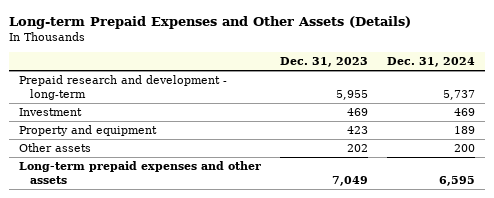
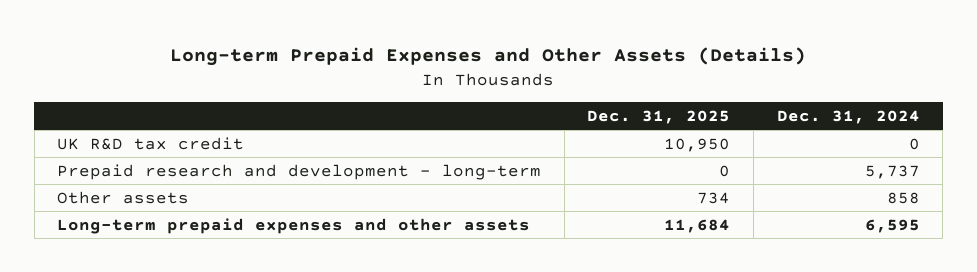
- | Dec. 31, 2023 | Dec. 31, 2024
+ | Dec. 31, 2025 | Dec. 31, 2024
+ UK R&D tax credit | 10,950 | 0
- Investment | 469 | 469
- Property and equipment | 423 | 189
- Other assets | 202 | 200
+ Other assets | 734 | 858

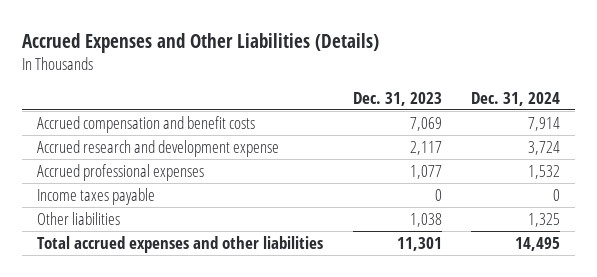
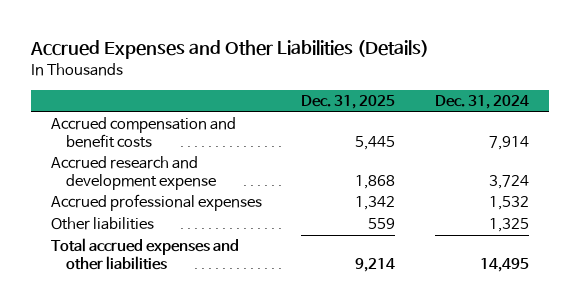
- | Dec. 31, 2023 | Dec. 31, 2024
+ | Dec. 31, 2025 | Dec. 31, 2024
- Income taxes payable | 0 | 0

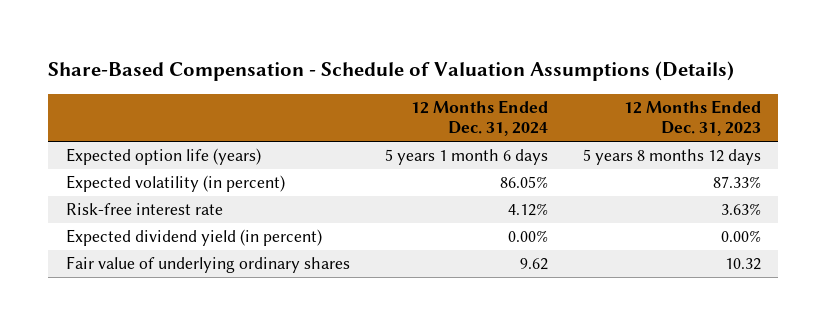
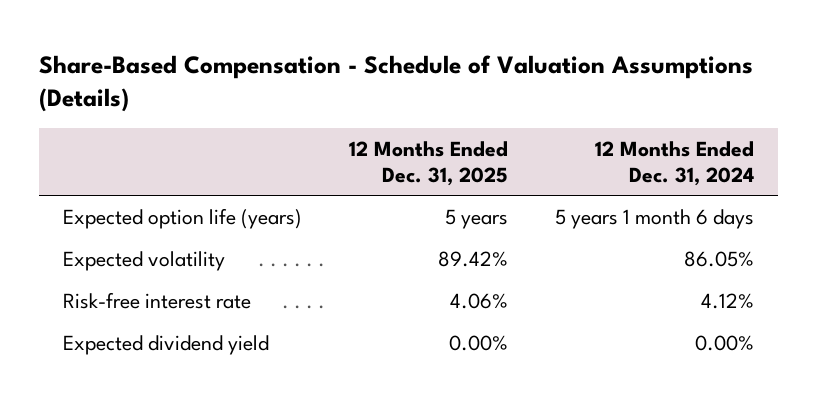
- | 12 Months Ended Dec. 31, 2024 | 12 Months Ended Dec. 31, 2023
+ | 12 Months Ended Dec. 31, 2025 | 12 Months Ended Dec. 31, 2024
- Expected volatility (in percent) | 86.05% | 87.33%
+ Expected volatility | 89.42% | 86.05%
- Expected dividend yield (in percent) | 0.00% | 0.00%
- Fair value of underlying ordinary shares | 9.62 | 10.32
+ Expected dividend yield | 0.00% | 0.00%

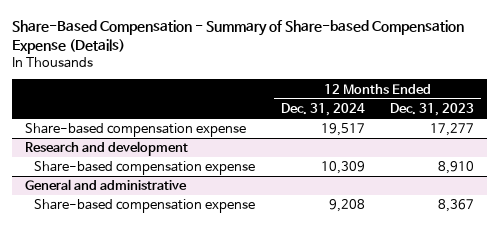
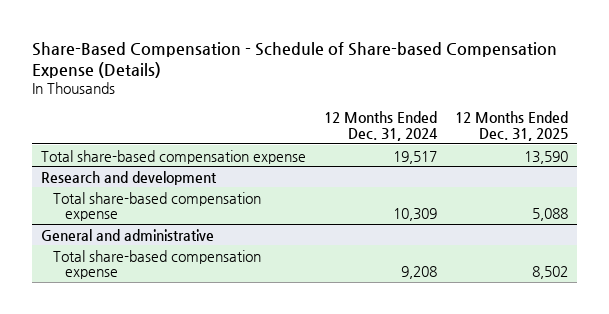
- Share-Based Compensation - Summary of Share-based Compensation Expense (Details)
+ Share-Based Compensation - Schedule of Share-based Compensation Expense (Details)
- | 12 Months Ended Dec. 31, 2024 | 12 Months Ended Dec. 31, 2023
+ | 12 Months Ended Dec. 31, 2024 | 12 Months Ended Dec. 31, 2025
- Share-based compensation expense | 19,517 | 17,277
+ Total share-based compensation expense | 19,517 | 13,590
@ Research and development
- Share-based compensation expense | 10,309 | 8,910
+ Total share-based compensation expense | 10,309 | 5,088
@ General and administrative
- Share-based compensation expense | 9,208 | 8,367
+ Total share-based compensation expense | 9,208 | 8,502

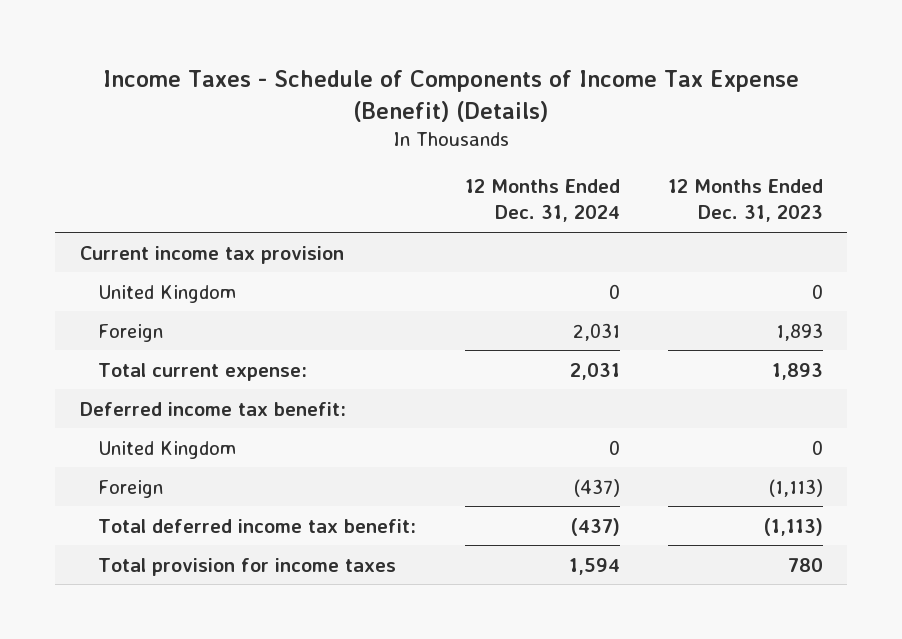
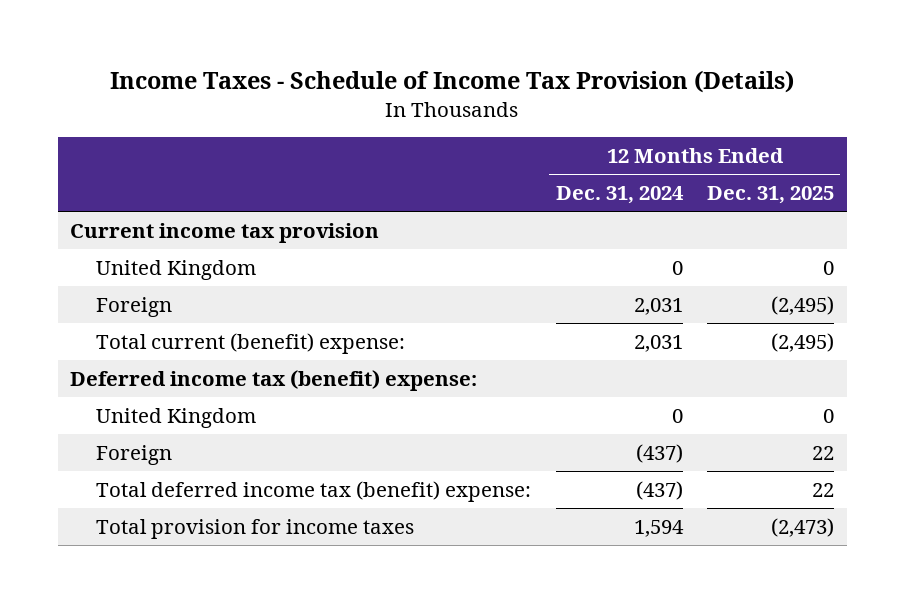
- Income Taxes - Schedule of Components of Income Tax Expense (Benefit) (Details)
+ Income Taxes - Schedule of Income Tax Provision (Details)
- | 12 Months Ended Dec. 31, 2024 | 12 Months Ended Dec. 31, 2023
+ | 12 Months Ended Dec. 31, 2024 | 12 Months Ended Dec. 31, 2025
- Total current expense: | 2,031 | 1,893
- Deferred income tax benefit:
+ Total current (benefit) expense: | 2,031 | (2,495)
+ Deferred income tax (benefit) expense:
- Total deferred income tax benefit: | (437) | (1,113)
+ Total deferred income tax (benefit) expense: | (437) | 22

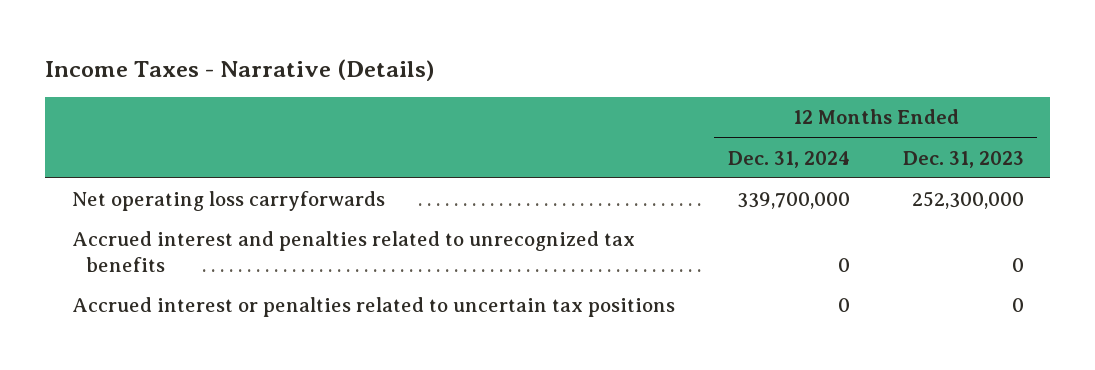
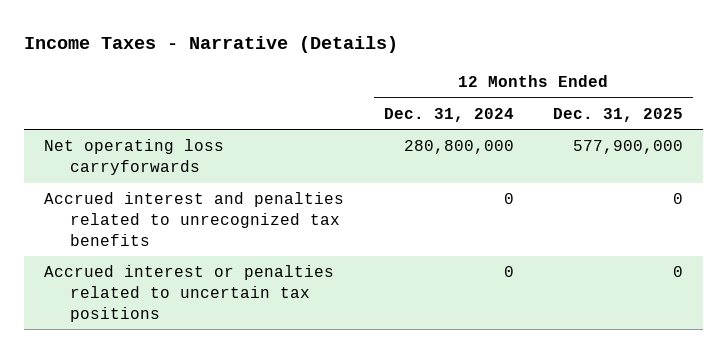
- | 12 Months Ended Dec. 31, 2024 | 12 Months Ended Dec. 31, 2023
+ | 12 Months Ended Dec. 31, 2024 | 12 Months Ended Dec. 31, 2025
- Net operating loss carryforwards | 339,700,000 | 252,300,000
+ Net operating loss carryforwards | 280,800,000 | 577,900,000

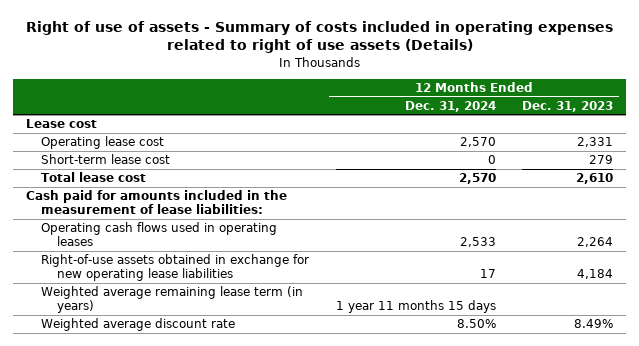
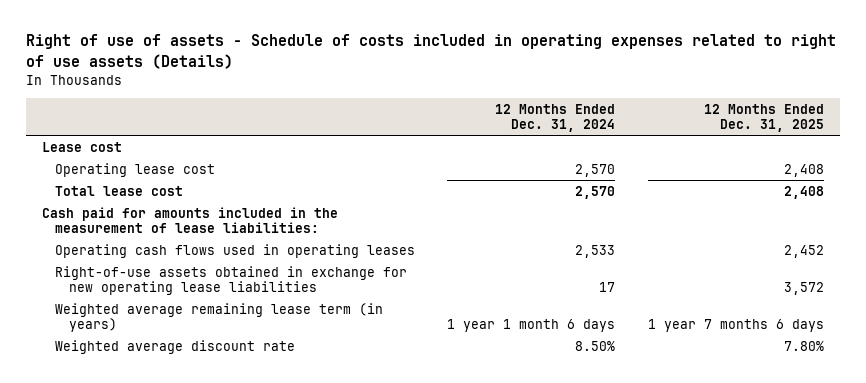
- Right of use of assets - Summary of costs included in operating expenses related to right of use assets (Details)
+ Right of use of assets - Schedule of costs included in operating expenses related to right of use assets (Details)
- | 12 Months Ended Dec. 31, 2024 | 12 Months Ended Dec. 31, 2023
+ | 12 Months Ended Dec. 31, 2024 | 12 Months Ended Dec. 31, 2025
- Short-term lease cost | 0 | 279
- Weighted average remaining lease term (in years) | 1 year 11 months 15 days |
+ Weighted average remaining lease term (in years) | 1 year 1 month 6 days | 1 year 7 months 6 days

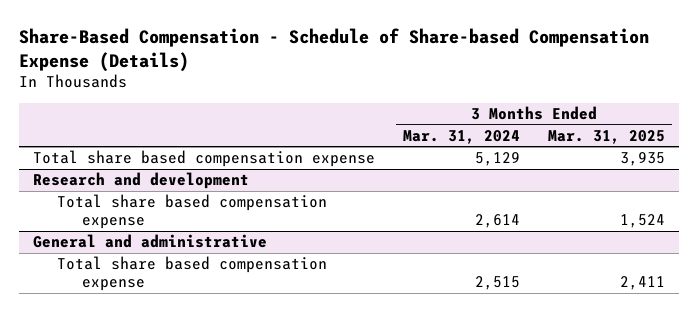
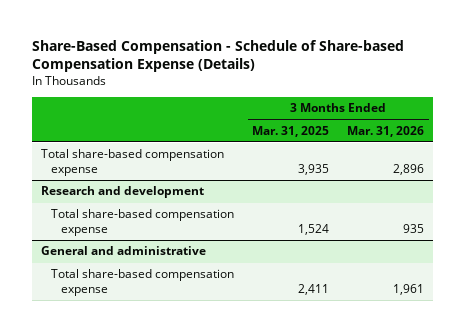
- | 3 Months Ended Mar. 31, 2024 | 3 Months Ended Mar. 31, 2025
+ | 3 Months Ended Mar. 31, 2025 | 3 Months Ended Mar. 31, 2026
- Total share based compensation expense | 5,129 | 3,935
+ Total share-based compensation expense | 3,935 | 2,896
@ Research and development
- Total share based compensation expense | 2,614 | 1,524
+ Total share-based compensation expense | 1,524 | 935
@ General and administrative
- Total share based compensation expense | 2,515 | 2,411
+ Total share-based compensation expense | 2,411 | 1,961

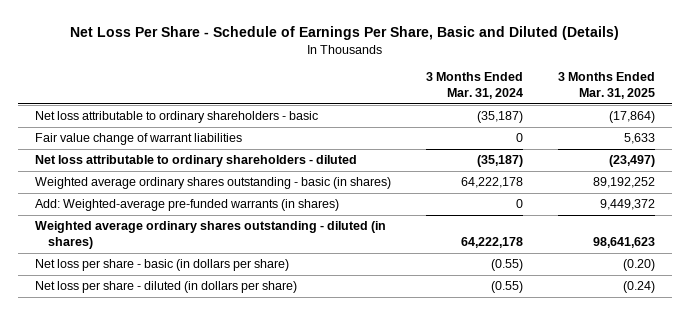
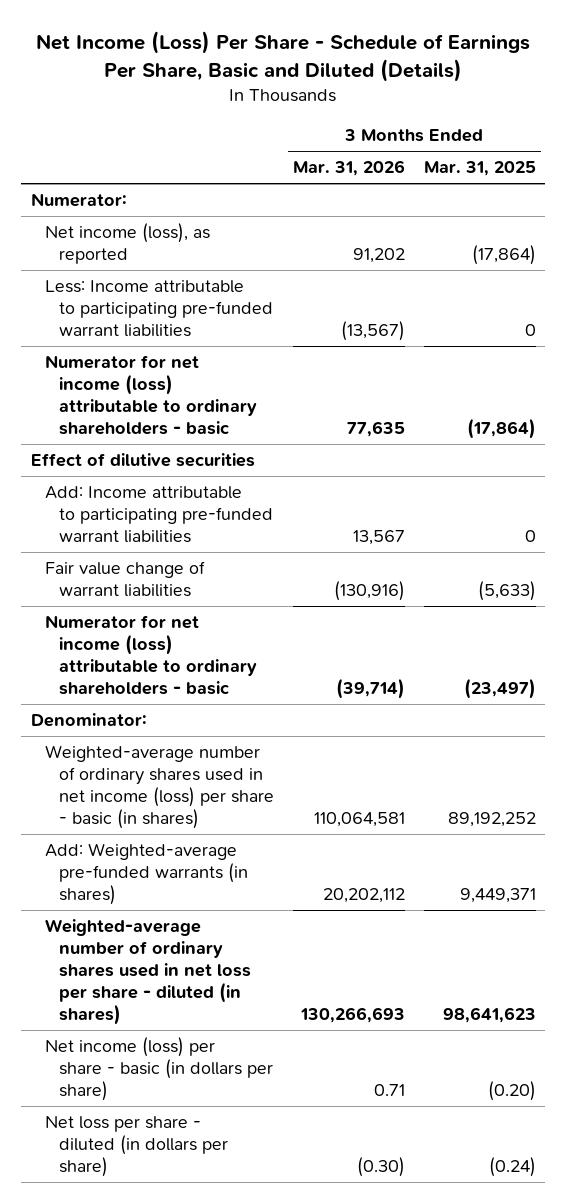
- Net Loss Per Share - Schedule of Earnings Per Share, Basic and Diluted (Details)
+ Net Income (Loss) Per Share - Schedule of Earnings Per Share, Basic and Diluted (Details)
- | 3 Months Ended Mar. 31, 2024 | 3 Months Ended Mar. 31, 2025
+ | 3 Months Ended Mar. 31, 2026 | 3 Months Ended Mar. 31, 2025
- Net loss attributable to ordinary shareholders - basic | (35,187) | (17,864)
- Fair value change of warrant liabilities | 0 | 5,633
- Net loss attributable to ordinary shareholders - diluted | (35,187) | (23,497)
- Weighted average ordinary shares outstanding - basic (in shares) | 64,222,178 | 89,192,252
- Add: Weighted-average pre-funded warrants (in shares) | 0 | 9,449,372
- Weighted average ordinary shares outstanding - diluted (in shares) | 64,222,178 | 98,641,623
- Net loss per share - basic (in dollars per share) | (0.55) | (0.20)
+ Numerator:
+ Net income (loss), as reported | 91,202 | (17,864)
+ Less: Income attributable to participating pre-funded warrant liabilities | (13,567) | 0
+ Numerator for net income (loss) attributable to ordinary shareholders - basic | 77,635 | (17,864)
+ Effect of dilutive securities
+ Add: Income attributable to participating pre-funded warrant liabilities | 13,567 | 0
+ Fair value change of warrant liabilities | (130,916) | (5,633)
+ Numerator for net income (loss) attributable to ordinary shareholders - basic | (39,714) | (23,497)
+ Denominator:
+ Weighted-average number of ordinary shares used in net income (loss) per share - basic (in shares) | 110,064,581 | 89,192,252
+ Add: Weighted-average pre-funded warrants (in shares) | 20,202,112 | 9,449,371
+ Weighted-average number of ordinary shares used in net loss per share - diluted (in shares) | 130,266,693 | 98,641,623
+ Net income (loss) per share - basic (in dollars per share) | 0.71 | (0.20)

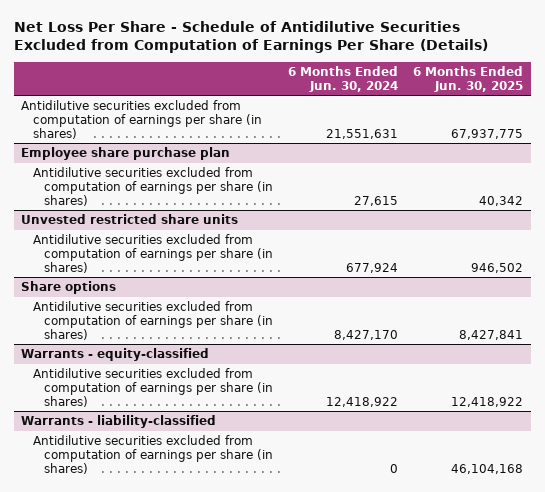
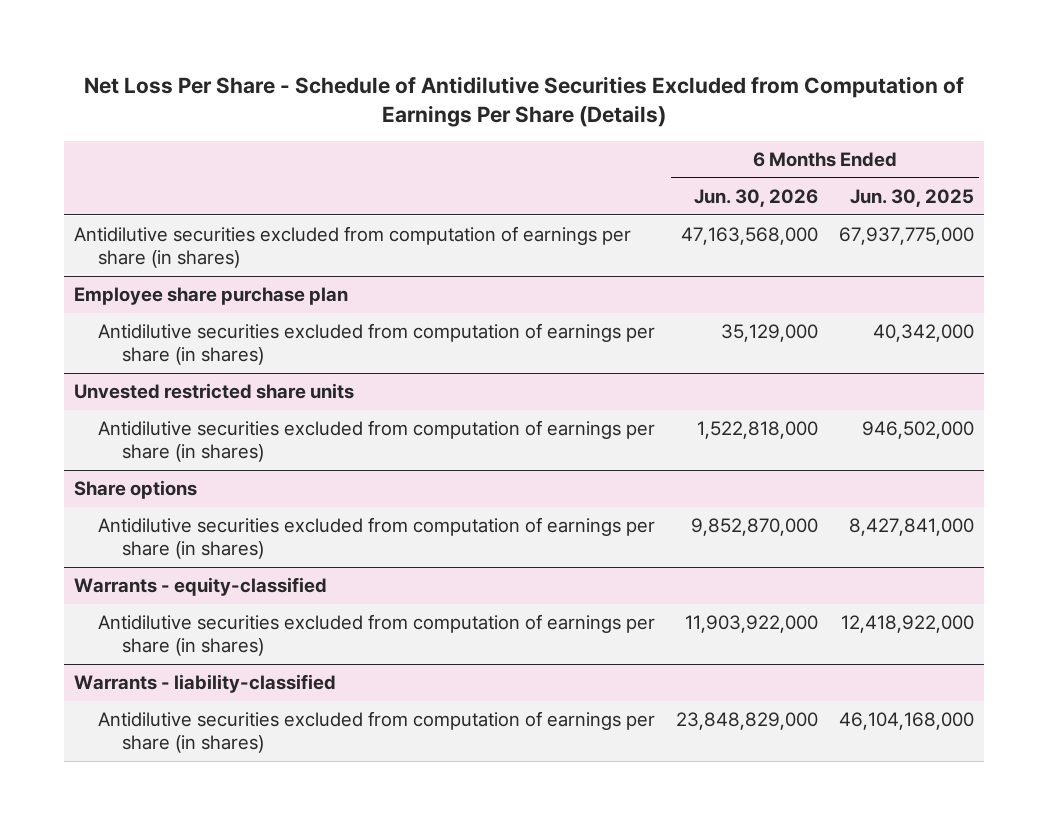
- | 6 Months Ended Jun. 30, 2024 | 6 Months Ended Jun. 30, 2025
+ | 6 Months Ended Jun. 30, 2026 | 6 Months Ended Jun. 30, 2025
- Antidilutive securities excluded from computation of earnings per share (in shares) | 21,551,631 | 67,937,775
+ Antidilutive securities excluded from computation of earnings per share (in shares) | 47,163,568,000 | 67,937,775,000
@ Employee share purchase plan
- Antidilutive securities excluded from computation of earnings per share (in shares) | 27,615 | 40,342
+ Antidilutive securities excluded from computation of earnings per share (in shares) | 35,129,000 | 40,342,000
@ Unvested restricted share units
- Antidilutive securities excluded from computation of earnings per share (in shares) | 677,924 | 946,502
+ Antidilutive securities excluded from computation of earnings per share (in shares) | 1,522,818,000 | 946,502,000
@ Share options
- Antidilutive securities excluded from computation of earnings per share (in shares) | 8,427,170 | 8,427,841
+ Antidilutive securities excluded from computation of earnings per share (in shares) | 9,852,870,000 | 8,427,841,000
@ Warrants - equity-classified
- Antidilutive securities excluded from computation of earnings per share (in shares) | 12,418,922 | 12,418,922
+ Antidilutive securities excluded from computation of earnings per share (in shares) | 11,903,922,000 | 12,418,922,000
@ Warrants - liability-classified
- Antidilutive securities excluded from computation of earnings per share (in shares) | 0 | 46,104,168
+ Antidilutive securities excluded from computation of earnings per share (in shares) | 23,848,829,000 | 46,104,168,000

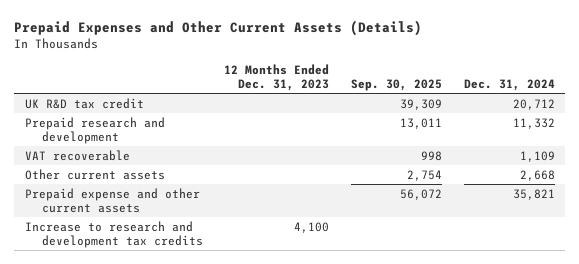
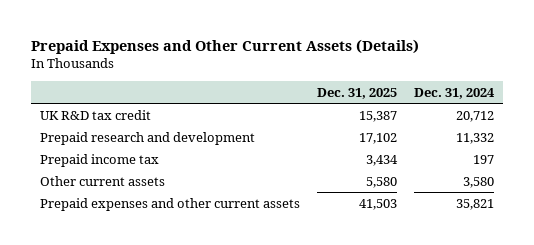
- | 12 Months Ended Dec. 31, 2023 | Sep. 30, 2025 | Dec. 31, 2024
+ | Dec. 31, 2025 | Dec. 31, 2024
- VAT recoverable | | 998 | 1,109
- Other current assets | | 2,754 | 2,668
- Prepaid expense and other current assets | | 56,072 | 35,821
- Increase to research and development tax credits | 4,100 | |
+ Prepaid income tax | 3,434 | 197
+ Other current assets | 5,580 | 3,580
+ Prepaid expenses and other current assets | 41,503 | 35,821

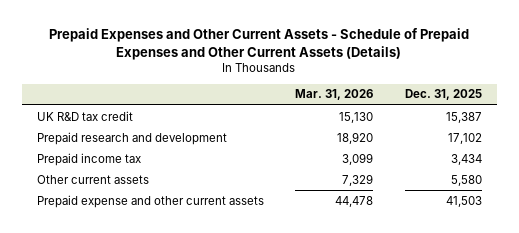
- Prepaid Expenses and Other Current Assets (Details)
+ Prepaid Expenses and Other Current Assets - Schedule of Prepaid Expenses and Other Current Assets (Details)
- | Dec. 31, 2025 | Dec. 31, 2024
+ | Mar. 31, 2026 | Dec. 31, 2025
- Prepaid expenses and other current assets | 41,503 | 35,821
+ Prepaid expense and other current assets | 44,478 | 41,503

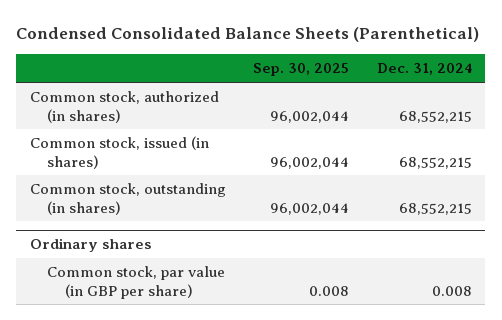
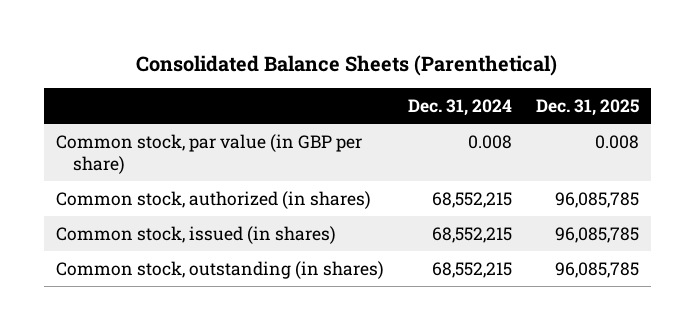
- Condensed Consolidated Balance Sheets (Parenthetical)
+ Consolidated Balance Sheets (Parenthetical)
- | Sep. 30, 2025 | Dec. 31, 2024
+ | Dec. 31, 2024 | Dec. 31, 2025
+ Common stock, par value (in GBP per share) | 0.008 | 0.008
- Ordinary shares
- Common stock, par value (in GBP per share) | 0.008 | 0.008

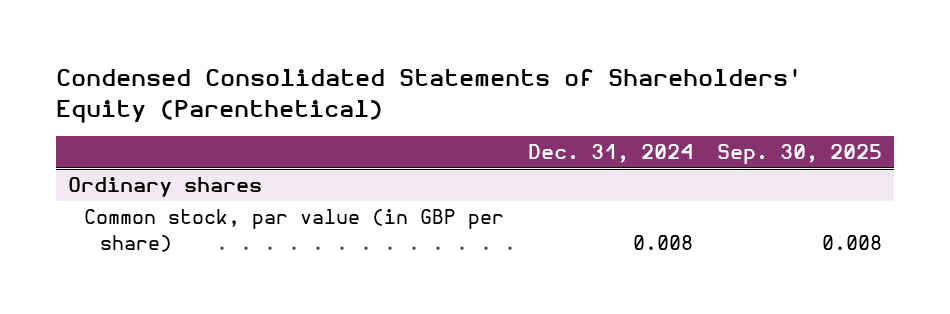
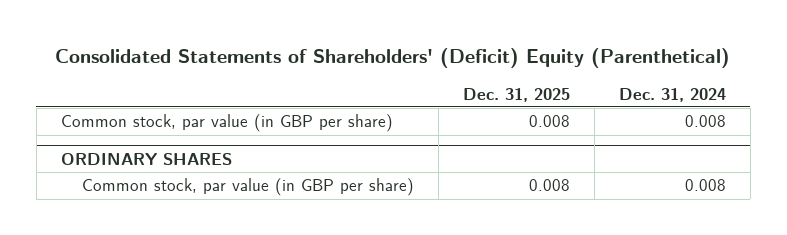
- Condensed Consolidated Statements of Shareholders' Equity (Parenthetical)
+ Consolidated Statements of Shareholders' (Deficit) Equity (Parenthetical)
- | Dec. 31, 2024 | Sep. 30, 2025
+ | Dec. 31, 2025 | Dec. 31, 2024
- Ordinary shares
+ ORDINARY SHARES
+ Common stock, par value (in GBP per share) | 0.008 | 0.008

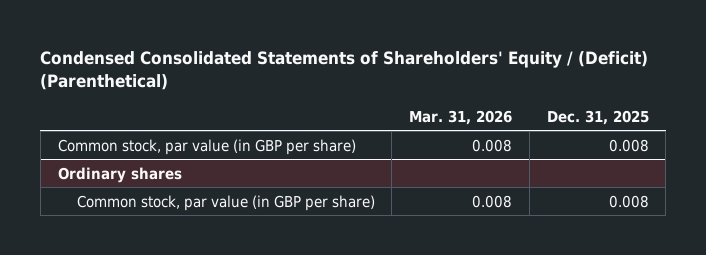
- Consolidated Statements of Shareholders' (Deficit) Equity (Parenthetical)
+ Condensed Consolidated Statements of Shareholders' Equity / (Deficit) (Parenthetical)
- | Dec. 31, 2025 | Dec. 31, 2024
+ | Mar. 31, 2026 | Dec. 31, 2025
- ORDINARY SHARES
+ Ordinary shares

